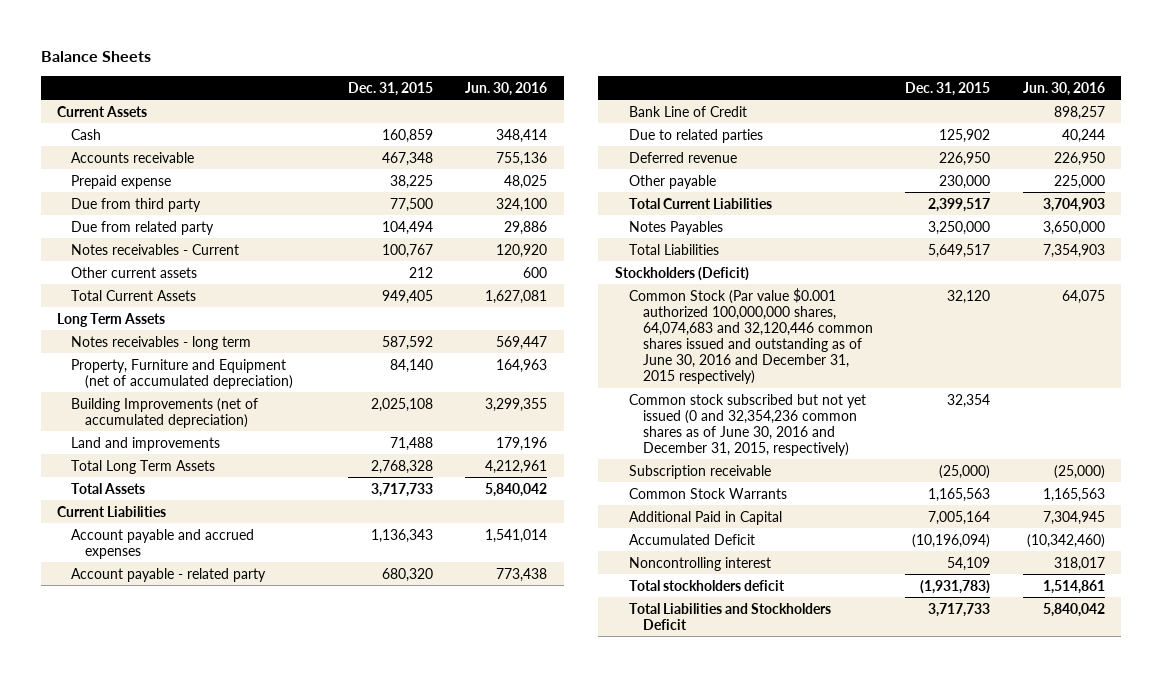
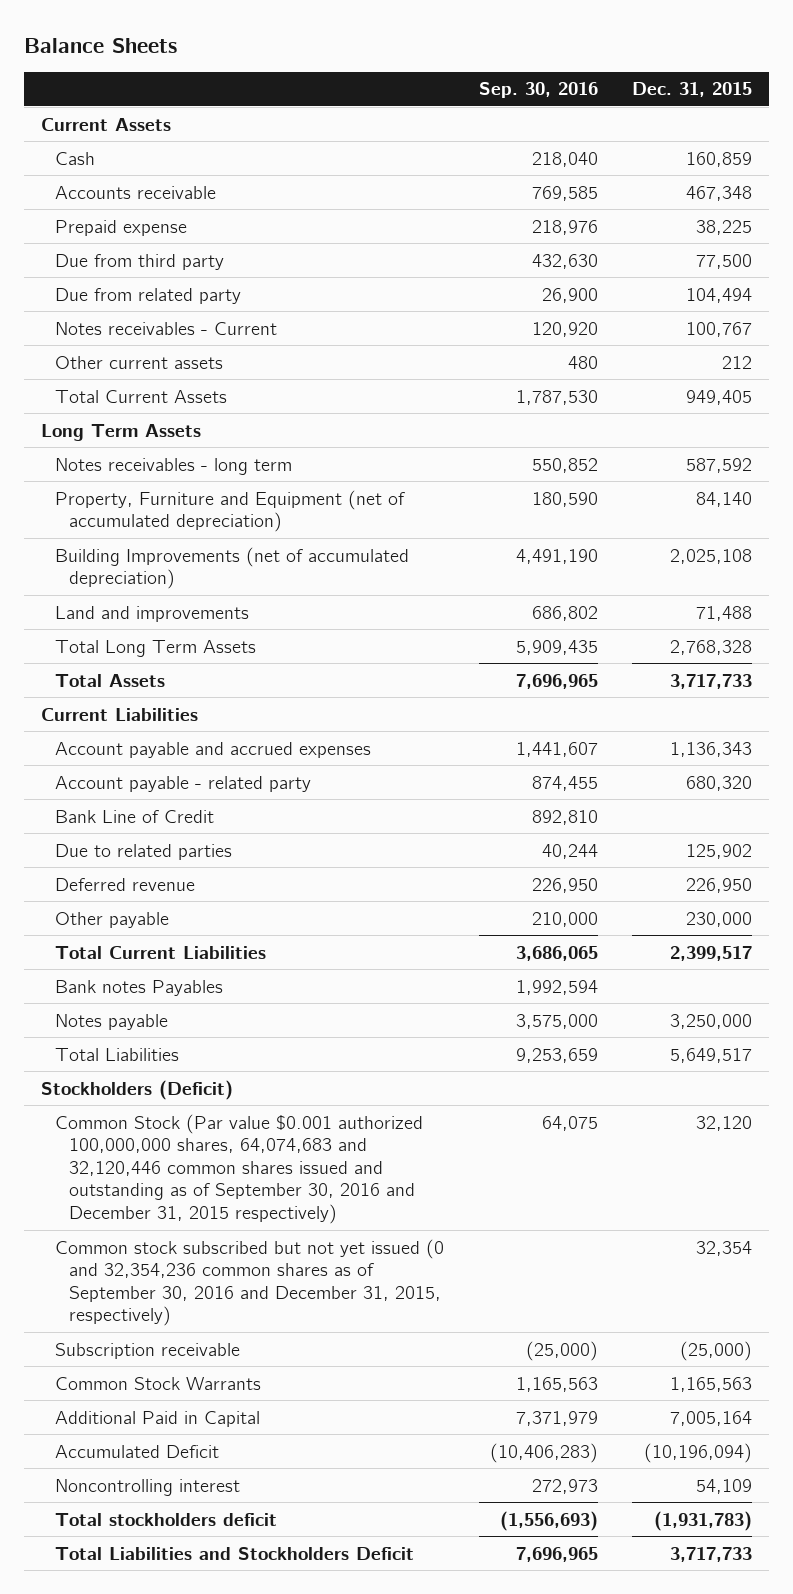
- | Dec. 31, 2015 | Jun. 30, 2016
+ | Sep. 30, 2016 | Dec. 31, 2015
- Notes Payables | 3,250,000 | 3,650,000
+ Bank notes Payables | 1,992,594 |
+ Notes payable | 3,575,000 | 3,250,000
- Common Stock (Par value $0.001 authorized 100,000,000 shares, 64,074,683 and 32,120,446 common shares issued and outstanding as of June 30, 2016 and December 31, 2015 respectively) | 32,120 | 64,075
- Common stock subscribed but not yet issued (0 and 32,354,236 common shares as of June 30, 2016 and December 31, 2015, respectively) | 32,354 |
+ Common Stock (Par value $0.001 authorized 100,000,000 shares, 64,074,683 and 32,120,446 common shares issued and outstanding as of September 30, 2016 and December 31, 2015 respectively) | 64,075 | 32,120
+ Common stock subscribed but not yet issued (0 and 32,354,236 common shares as of September 30, 2016 and December 31, 2015, respectively) | | 32,354

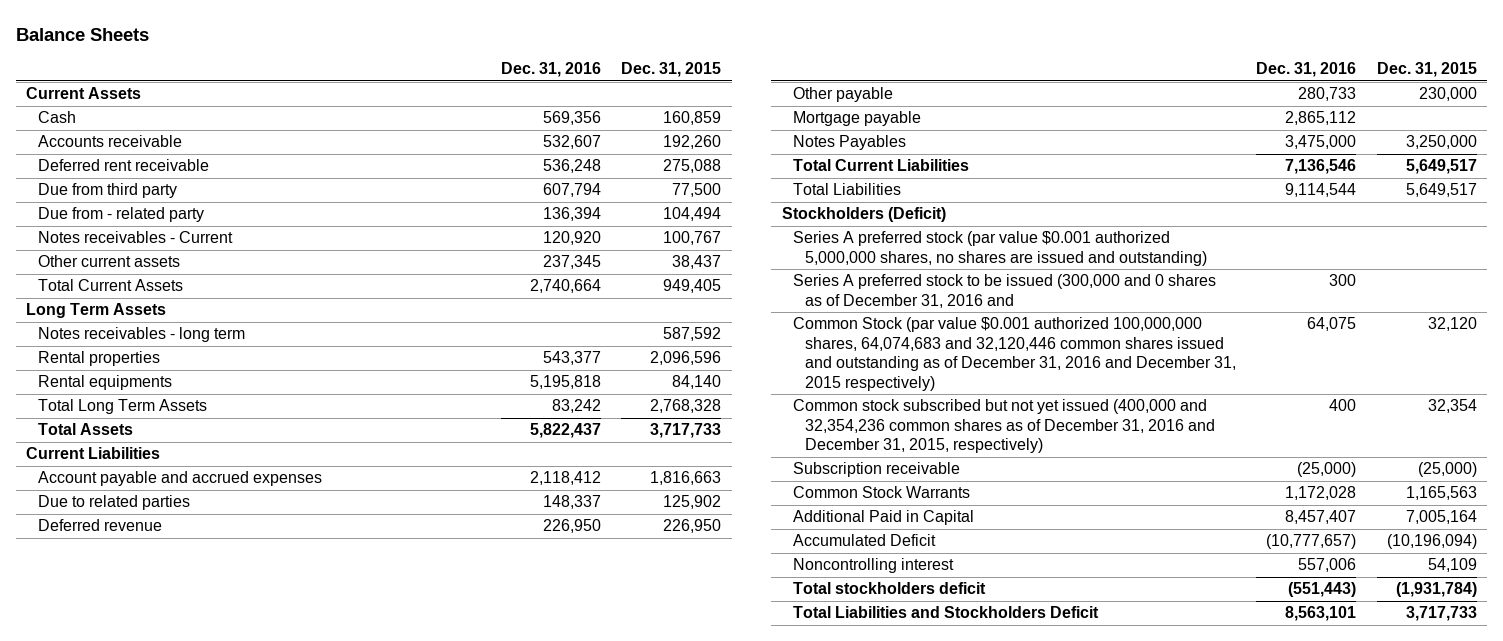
- | Sep. 30, 2016 | Dec. 31, 2015
+ | Dec. 31, 2016 | Dec. 31, 2015
- Accounts receivable | 769,585 | 467,348
- Prepaid expense | 218,976 | 38,225
+ Accounts receivable | 532,607 | 192,260
+ Deferred rent receivable | 536,248 | 275,088
- Due from related party | 26,900 | 104,494
+ Due from - related party | 136,394 | 104,494
- Other current assets | 480 | 212
+ Other current assets | 237,345 | 38,437
- Property, Furniture and Equipment (net of accumulated depreciation) | 180,590 | 84,140
- Building Improvements (net of accumulated depreciation) | 4,491,190 | 2,025,108
- Land and improvements | 686,802 | 71,488
+ Rental properties | 543,377 | 2,096,596
+ Rental equipments | 5,195,818 | 84,140
- Account payable and accrued expenses | 1,441,607 | 1,136,343
- Account payable - related party | 874,455 | 680,320
- Bank Line of Credit | 892,810 |
+ Account payable and accrued expenses | 2,118,412 | 1,816,663
- Total Current Liabilities | 3,686,065 | 2,399,517
- Bank notes Payables | 1,992,594 |
- Notes payable | 3,575,000 | 3,250,000
+ Mortgage payable | 2,865,112 |
+ Notes Payables | 3,475,000 | 3,250,000
+ Total Current Liabilities | 7,136,546 | 5,649,517
- Common Stock (Par value $0.001 authorized 100,000,000 shares, 64,074,683 and 32,120,446 common shares issued and outstanding as of September 30, 2016 and December 31, 2015 respectively) | 64,075 | 32,120
- Common stock subscribed but not yet issued (0 and 32,354,236 common shares as of September 30, 2016 and December 31, 2015, respectively) | | 32,354
+ Series A preferred stock (par value $0.001 authorized 5,000,000 shares, no shares are issued and outstanding)
+ Series A preferred stock to be issued (300,000 and 0 shares as of December 31, 2016 and | 300 |
+ Common Stock (par value $0.001 authorized 100,000,000 shares, 64,074,683 and 32,120,446 common shares issued and outstanding as of December 31, 2016 and December 31, 2015 respectively) | 64,075 | 32,120
+ Common stock subscribed but not yet issued (400,000 and 32,354,236 common shares as of December 31, 2016 and December 31, 2015, respectively) | 400 | 32,354
- Total stockholders deficit | (1,556,693) | (1,931,783)
+ Total stockholders deficit | (551,443) | (1,931,784)

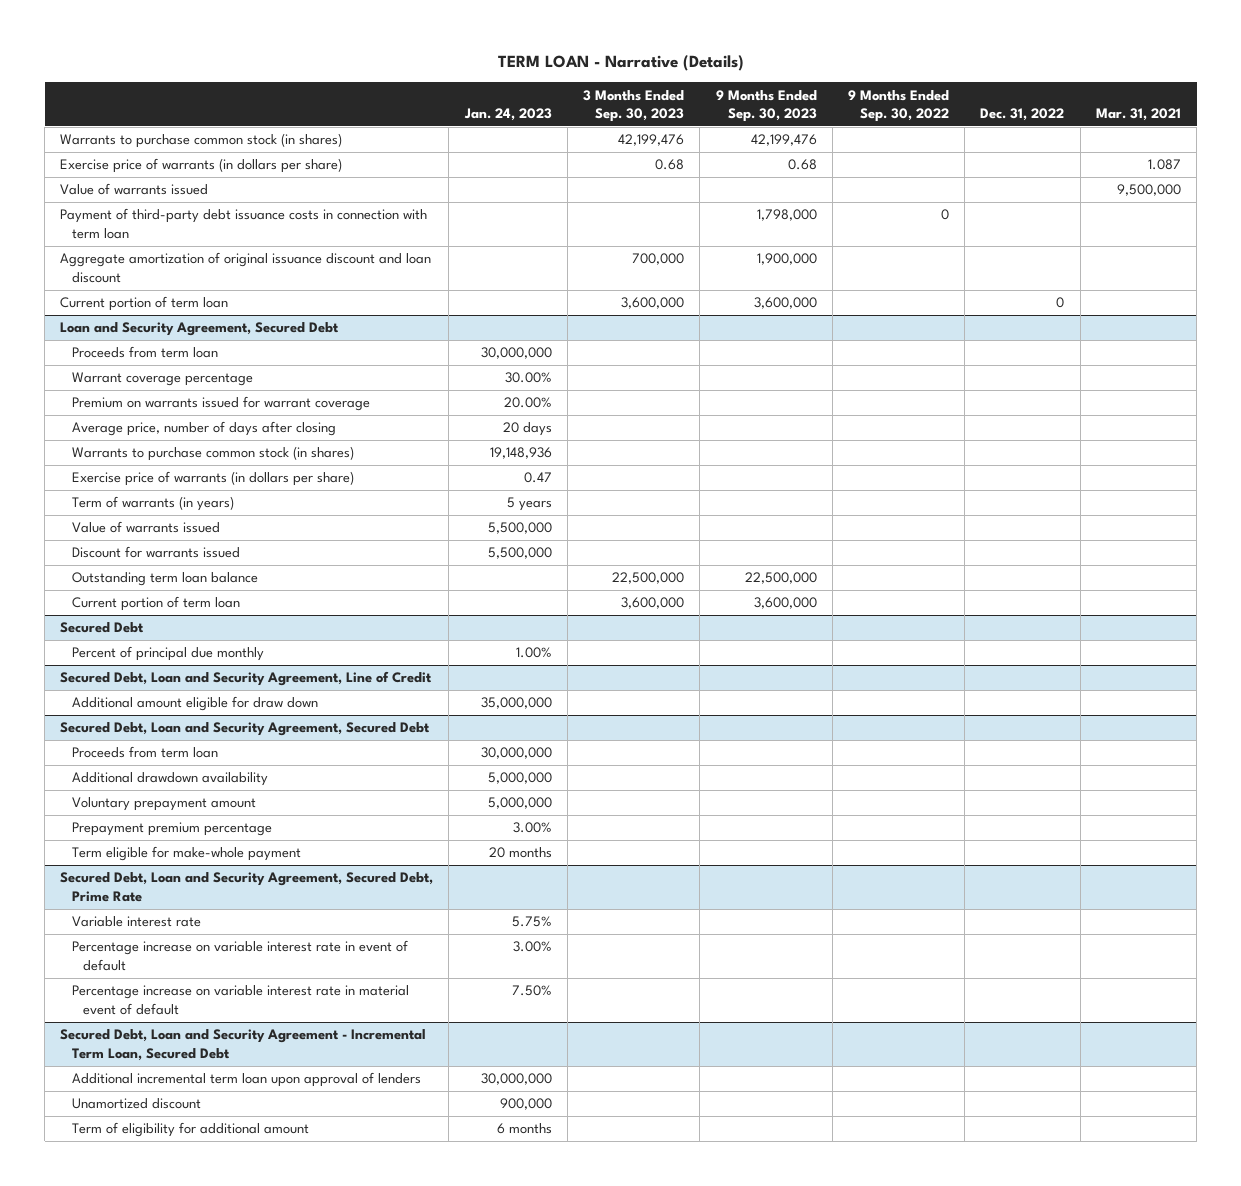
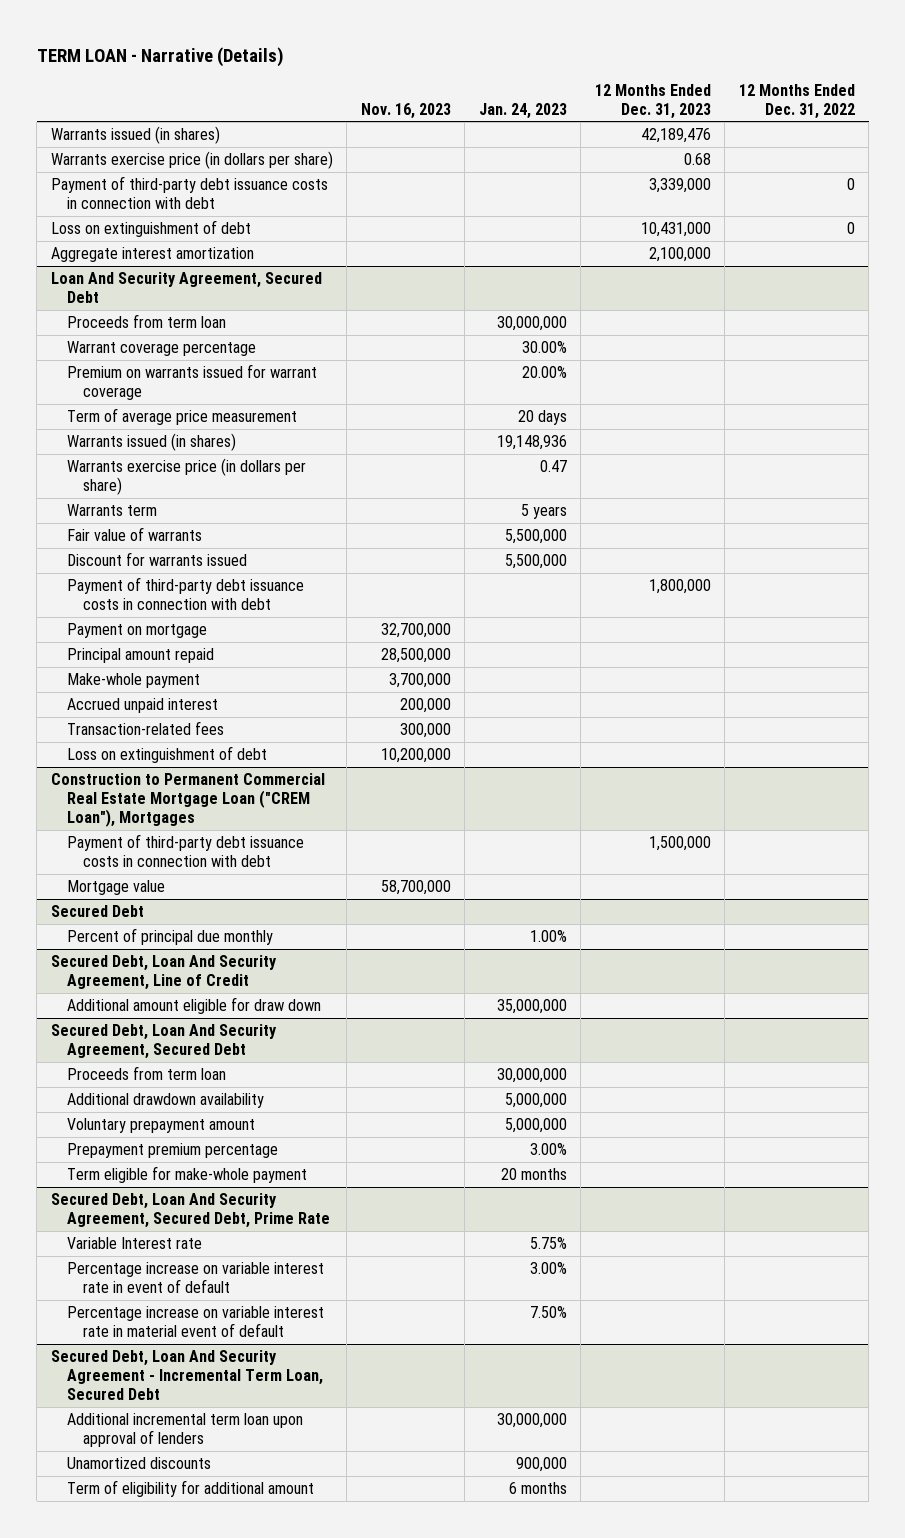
- | Jan. 24, 2023 | 3 Months Ended Sep. 30, 2023 | 9 Months Ended Sep. 30, 2023 | 9 Months Ended Sep. 30, 2022 | Dec. 31, 2022 | Mar. 31, 2021
+ | Nov. 16, 2023 | Jan. 24, 2023 | 12 Months Ended Dec. 31, 2023 | 12 Months Ended Dec. 31, 2022
- Warrants to purchase common stock (in shares) | | 42,199,476 | 42,199,476 | | |
- Exercise price of warrants (in dollars per share) | | 0.68 | 0.68 | | | 1.087
- Value of warrants issued | | | | | | 9,500,000
- Payment of third-party debt issuance costs in connection with term loan | | | 1,798,000 | 0 | |
- Aggregate amortization of original issuance discount and loan discount | | 700,000 | 1,900,000 | | |
- Current portion of term loan | | 3,600,000 | 3,600,000 | | 0 |
- Loan and Security Agreement, Secured Debt
+ Warrants issued (in shares) | | | 42,189,476 |
+ Warrants exercise price (in dollars per share) | | | 0.68 |
+ Payment of third-party debt issuance costs in connection with debt | | | 3,339,000 | 0
+ Loss on extinguishment of debt | | | 10,431,000 | 0
+ Aggregate interest amortization | | | 2,100,000 |
+ Loan And Security Agreement, Secured Debt
- Average price, number of days after closing | 20 days | | | | |
- Warrants to purchase common stock (in shares) | 19,148,936 | | | | |
- Exercise price of warrants (in dollars per share) | 0.47 | | | | |
- Term of warrants (in years) | 5 years | | | | |
- Value of warrants issued | 5,500,000 | | | | |
+ Term of average price measurement | | 20 days | |
+ Warrants issued (in shares) | | 19,148,936 | |
+ Warrants exercise price (in dollars per share) | | 0.47 | |
+ Warrants term | | 5 years | |
+ Fair value of warrants | | 5,500,000 | |
- Outstanding term loan balance | | 22,500,000 | 22,500,000 | | |
- Current portion of term loan | | 3,600,000 | 3,600,000 | | |
+ Payment of third-party debt issuance costs in connection with debt | | | 1,800,000 |
+ Payment on mortgage | 32,700,000 | | |
+ Principal amount repaid | 28,500,000 | | |
+ Make-whole payment | 3,700,000 | | |
+ Accrued unpaid interest | 200,000 | | |
+ Transaction-related fees | 300,000 | | |
+ Loss on extinguishment of debt | 10,200,000 | | |
+ Construction to Permanent Commercial Real Estate Mortgage Loan ("CREM Loan"), Mortgages
+ Payment of third-party debt issuance costs in connection with debt | | | 1,500,000 |
+ Mortgage value | 58,700,000 | | |
- Secured Debt, Loan and Security Agreement, Line of Credit
+ Secured Debt, Loan And Security Agreement, Line of Credit
- Secured Debt, Loan and Security Agreement, Secured Debt
+ Secured Debt, Loan And Security Agreement, Secured Debt
- Secured Debt, Loan and Security Agreement, Secured Debt, Prime Rate
- Variable interest rate | 5.75% | | | | |
+ Secured Debt, Loan And Security Agreement, Secured Debt, Prime Rate
+ Variable Interest rate | | 5.75% | |
- Secured Debt, Loan and Security Agreement - Incremental Term Loan, Secured Debt
+ Secured Debt, Loan And Security Agreement - Incremental Term Loan, Secured Debt
- Unamortized discount | 900,000 | | | | |
+ Unamortized discounts | | 900,000 | |

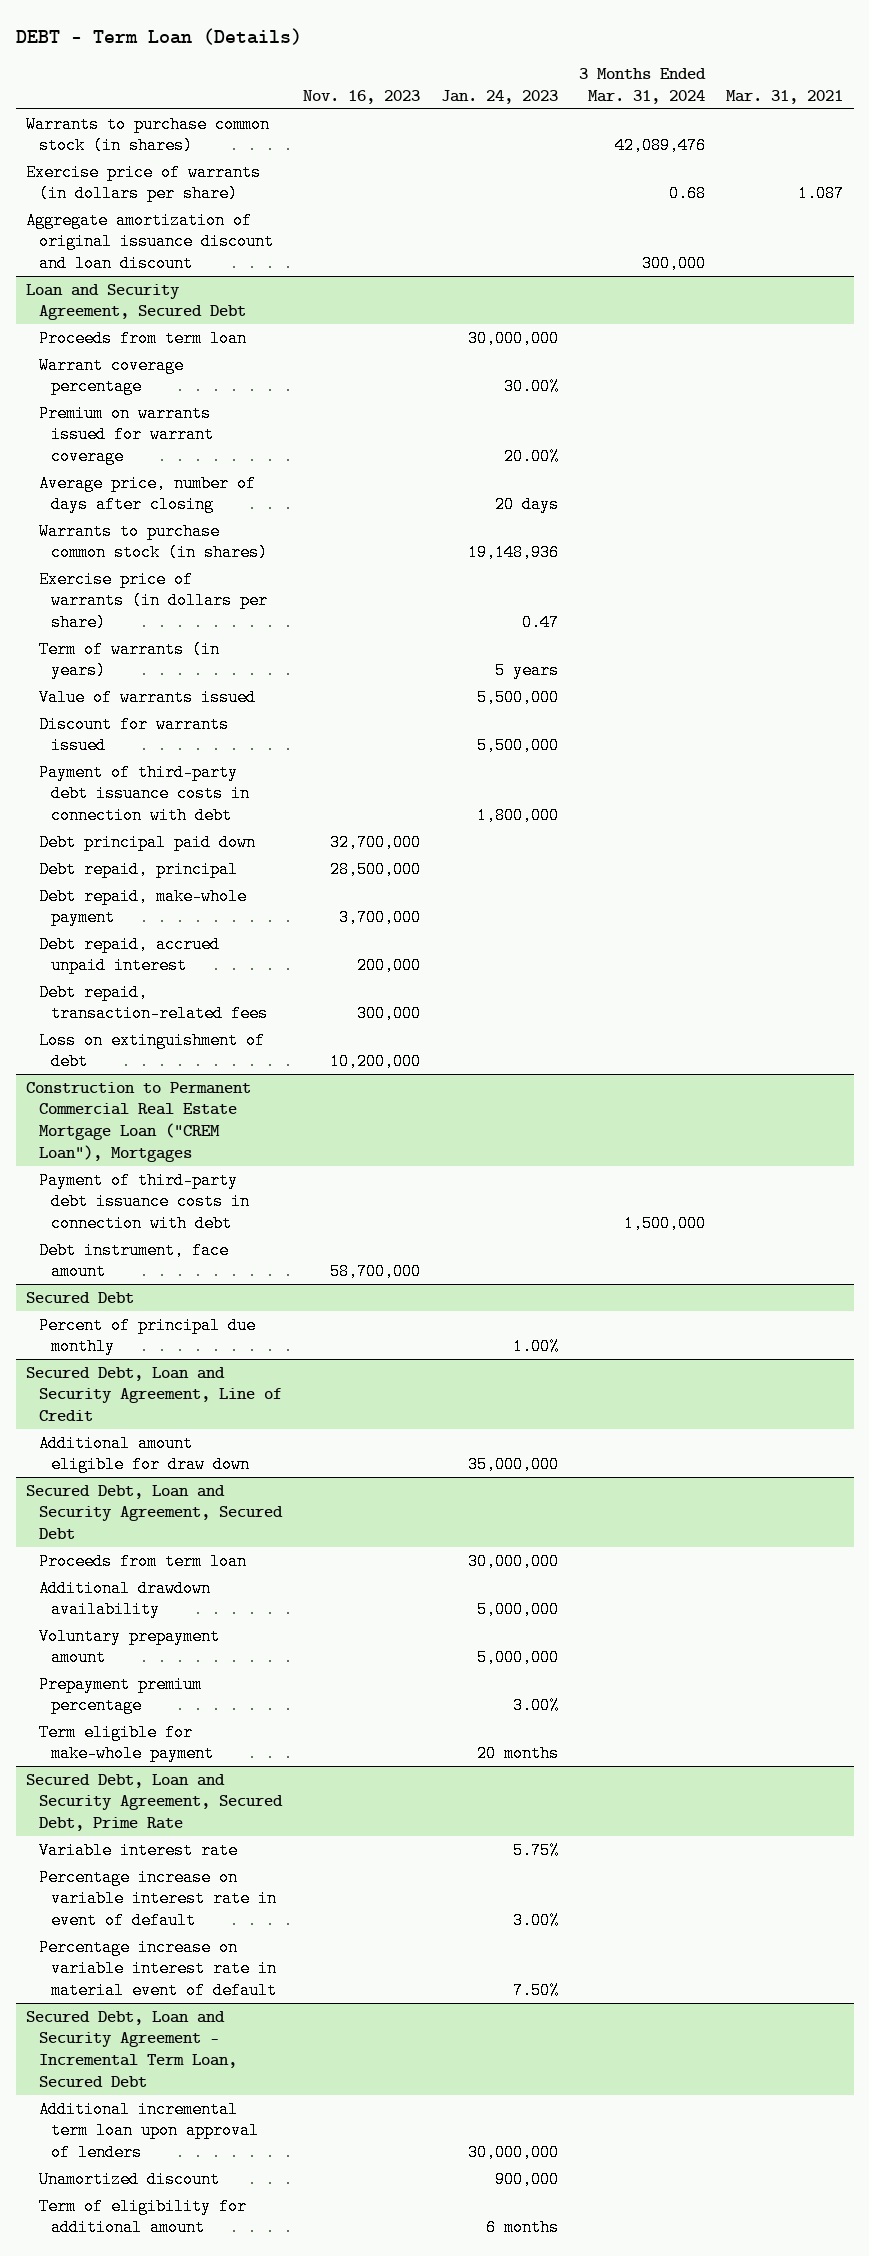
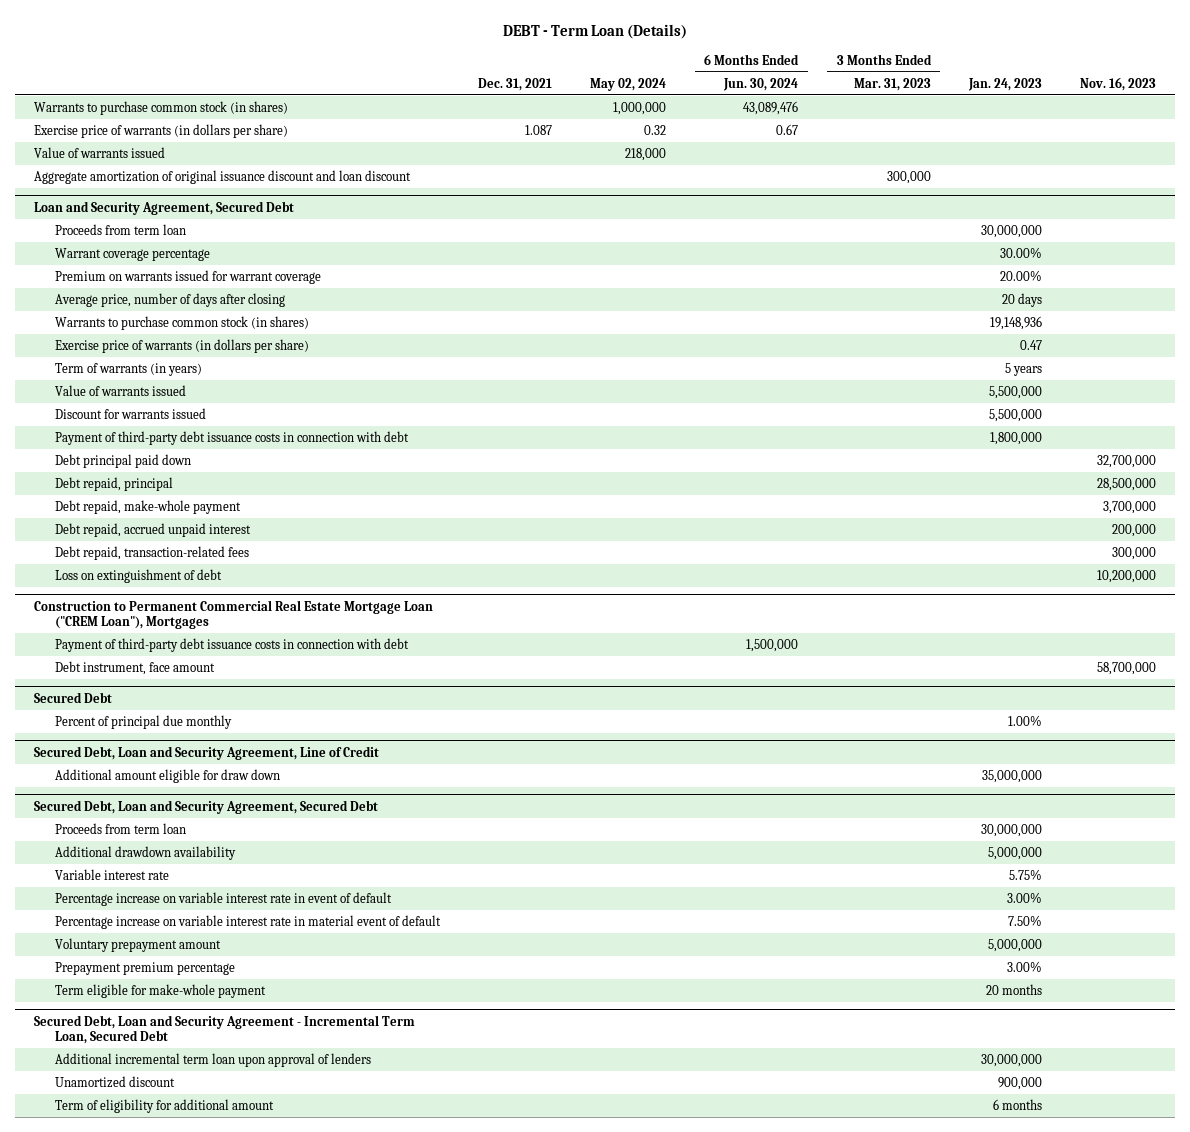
- | Nov. 16, 2023 | Jan. 24, 2023 | 3 Months Ended Mar. 31, 2024 | Mar. 31, 2021
+ | Dec. 31, 2021 | May 02, 2024 | 6 Months Ended Jun. 30, 2024 | 3 Months Ended Mar. 31, 2023 | Jan. 24, 2023 | Nov. 16, 2023
+ Value of warrants issued | | 218,000 | | | |
- Secured Debt, Loan and Security Agreement, Secured Debt, Prime Rate
@ Secured Debt, Loan and Security Agreement, Secured Debt
moved down: Voluntary prepayment amount | | | | | 5,000,000 |
moved down: Prepayment premium percentage | | | | | 3.00% |
moved down: Term eligible for make-whole payment | | | | | 20 months |

